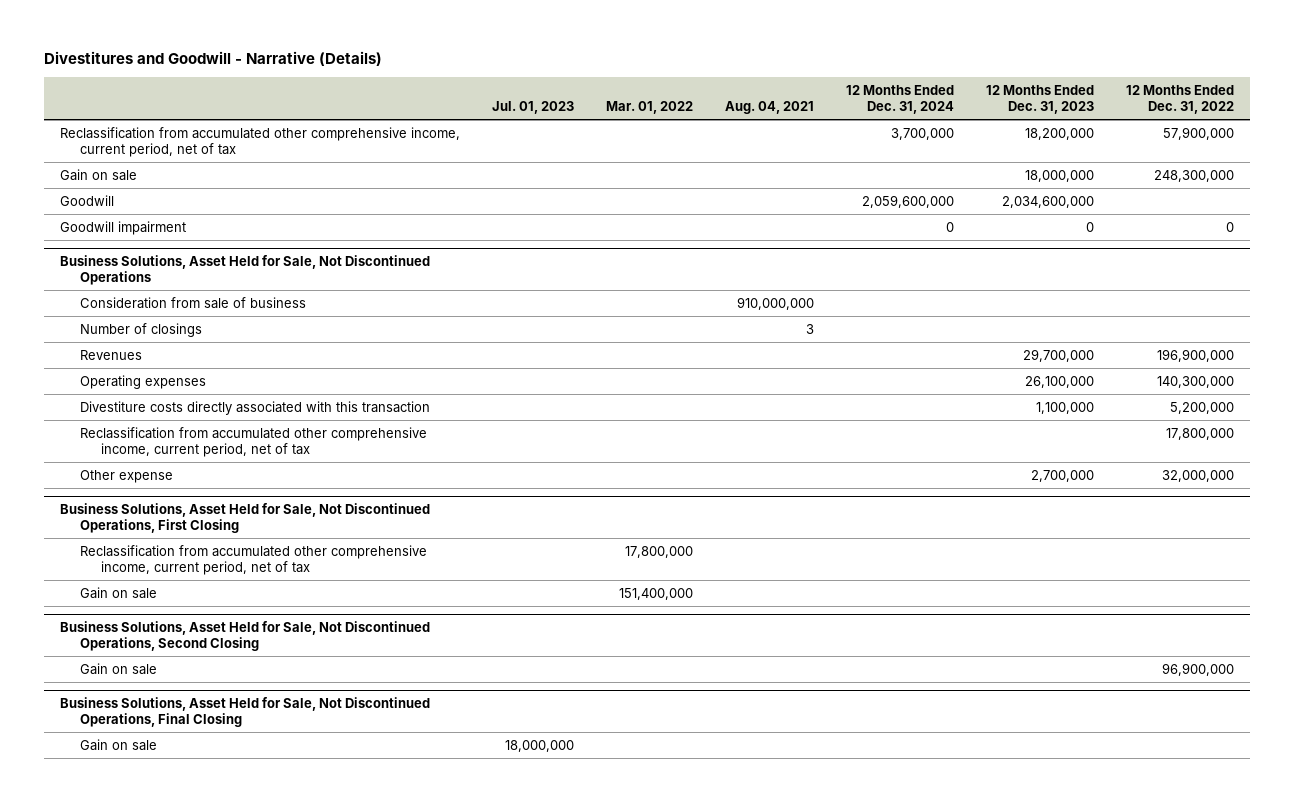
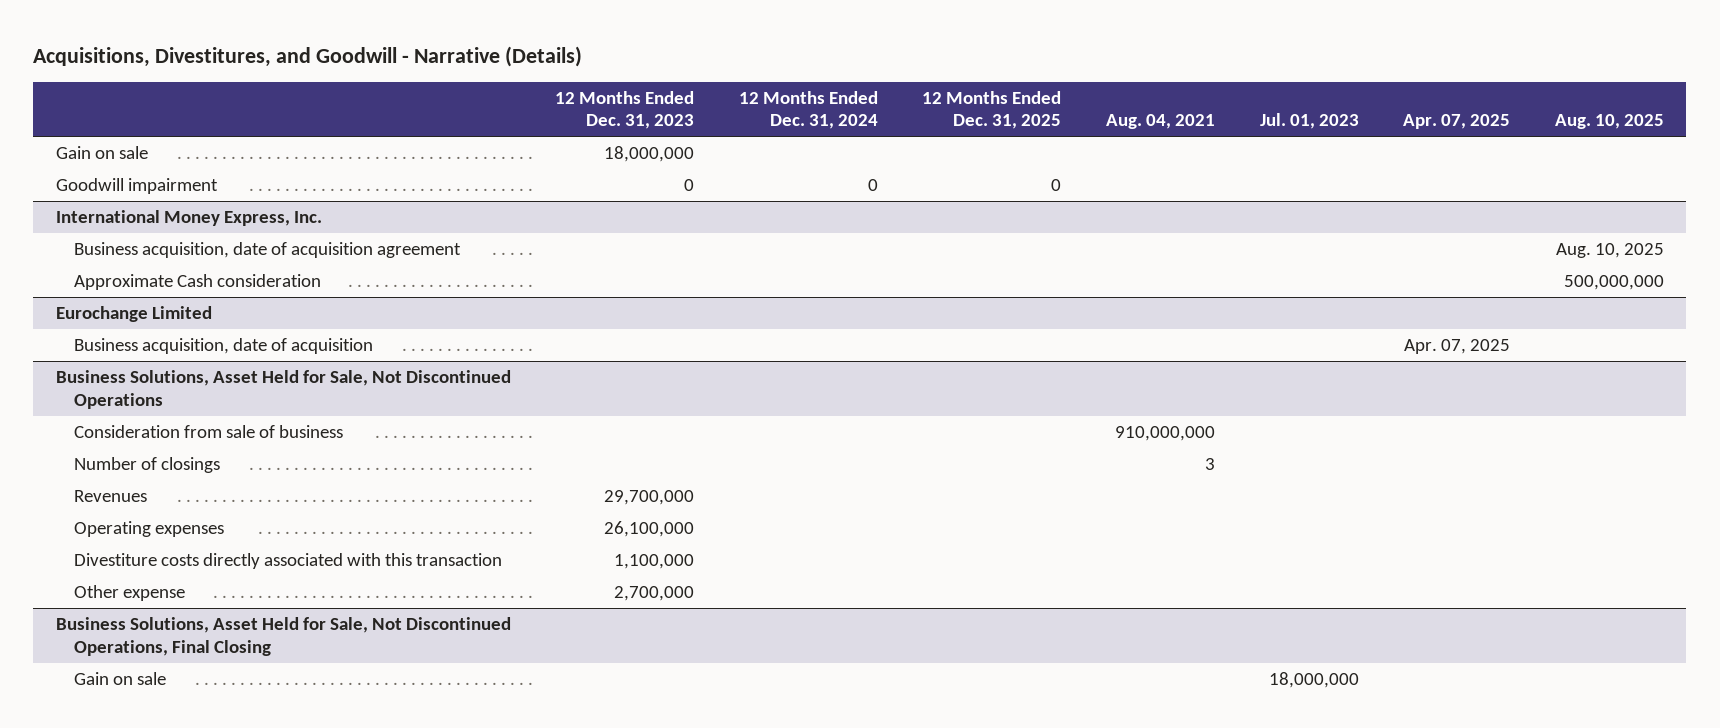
- Divestitures and Goodwill - Narrative (Details)
+ Acquisitions, Divestitures, and Goodwill - Narrative (Details)
- | Jul. 01, 2023 | Mar. 01, 2022 | Aug. 04, 2021 | 12 Months Ended Dec. 31, 2024 | 12 Months Ended Dec. 31, 2023 | 12 Months Ended Dec. 31, 2022
+ | 12 Months Ended Dec. 31, 2023 | 12 Months Ended Dec. 31, 2024 | 12 Months Ended Dec. 31, 2025 | Aug. 04, 2021 | Jul. 01, 2023 | Apr. 07, 2025 | Aug. 10, 2025
- Reclassification from accumulated other comprehensive income, current period, net of tax | | | | 3,700,000 | 18,200,000 | 57,900,000
- Goodwill | | | | 2,059,600,000 | 2,034,600,000 |
+ International Money Express, Inc.
+ Business acquisition, date of acquisition agreement | | | | | | | Aug. 10, 2025
+ Approximate Cash consideration | | | | | | | 500,000,000
+ Eurochange Limited
+ Business acquisition, date of acquisition | | | | | | Apr. 07, 2025 |
@ Business Solutions, Asset Held for Sale, Not Discontinued Operations
- Reclassification from accumulated other comprehensive income, current period, net of tax | | | | | | 17,800,000
- Business Solutions, Asset Held for Sale, Not Discontinued Operations, First Closing
- Reclassification from accumulated other comprehensive income, current period, net of tax | | 17,800,000 | | | |
- Gain on sale | | 151,400,000 | | | |
- Business Solutions, Asset Held for Sale, Not Discontinued Operations, Second Closing
- Gain on sale | | | | | | 96,900,000

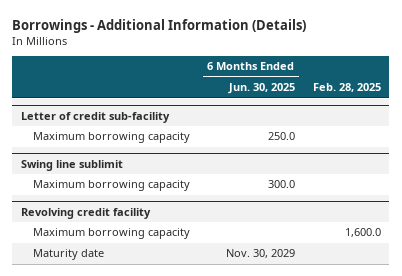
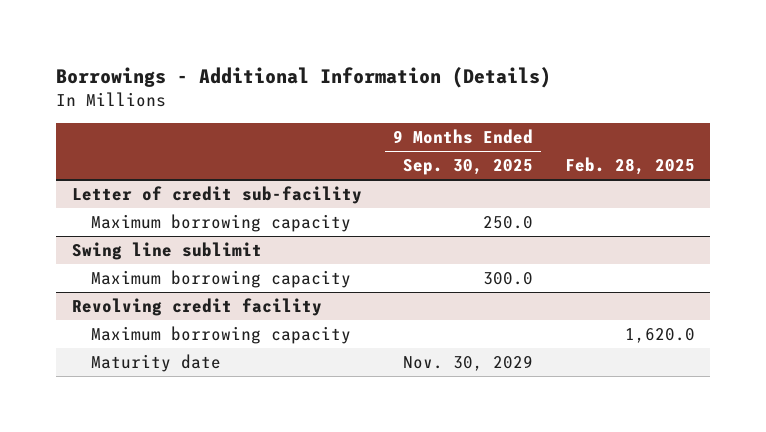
- | 6 Months Ended Jun. 30, 2025 | Feb. 28, 2025
+ | 9 Months Ended Sep. 30, 2025 | Feb. 28, 2025
@ Revolving credit facility
- Maximum borrowing capacity | | 1,600.0
+ Maximum borrowing capacity | | 1,620.0

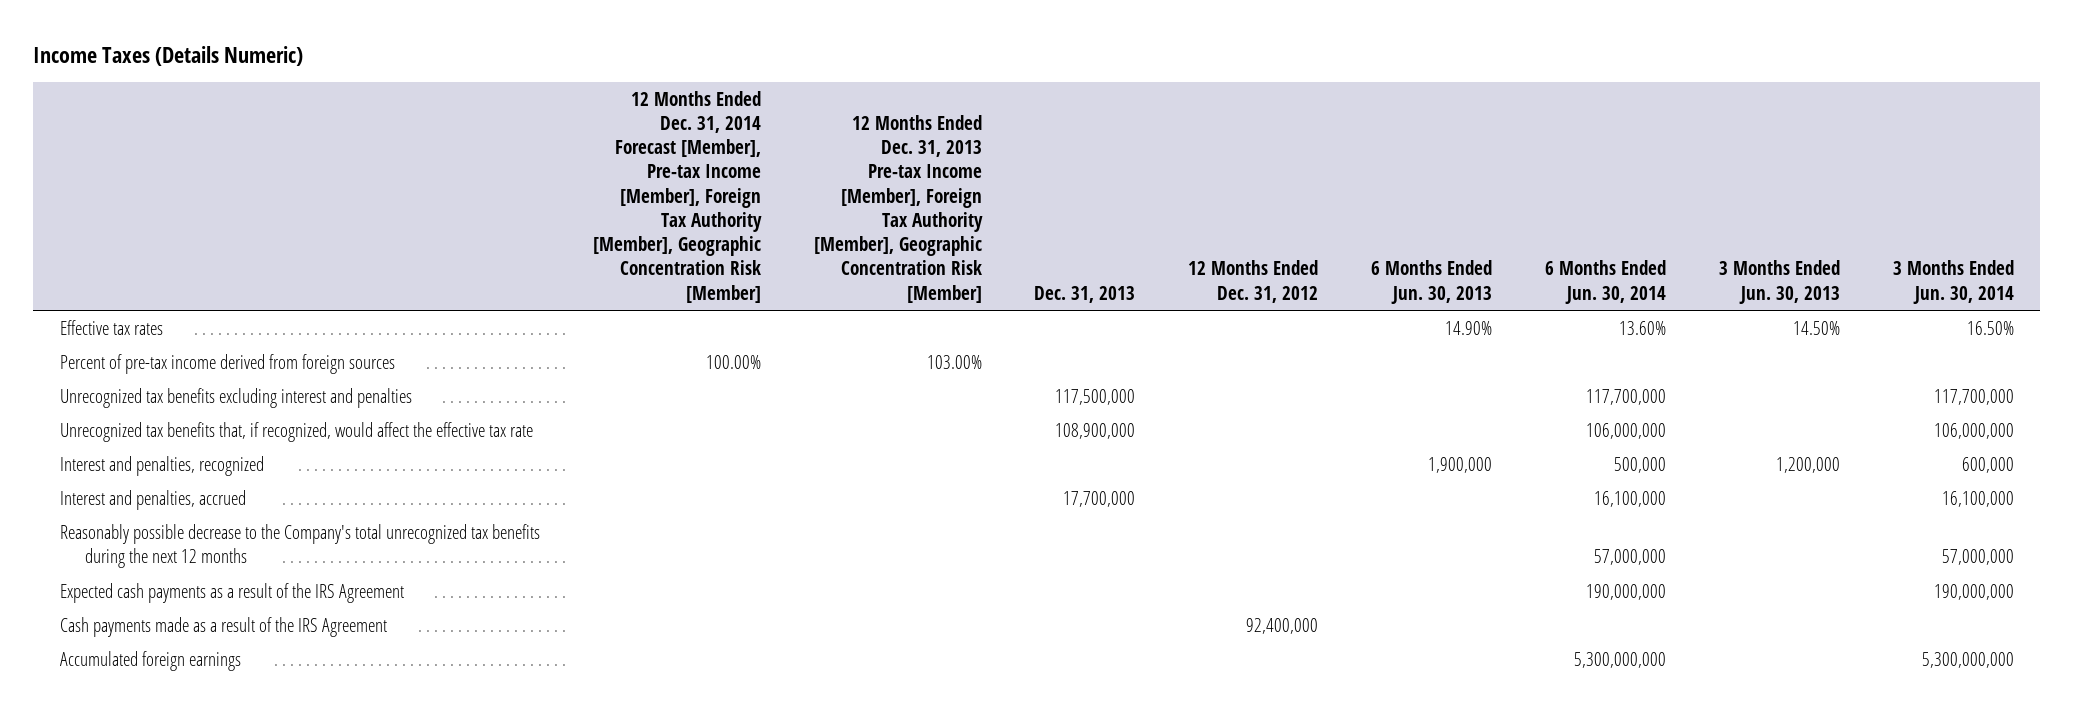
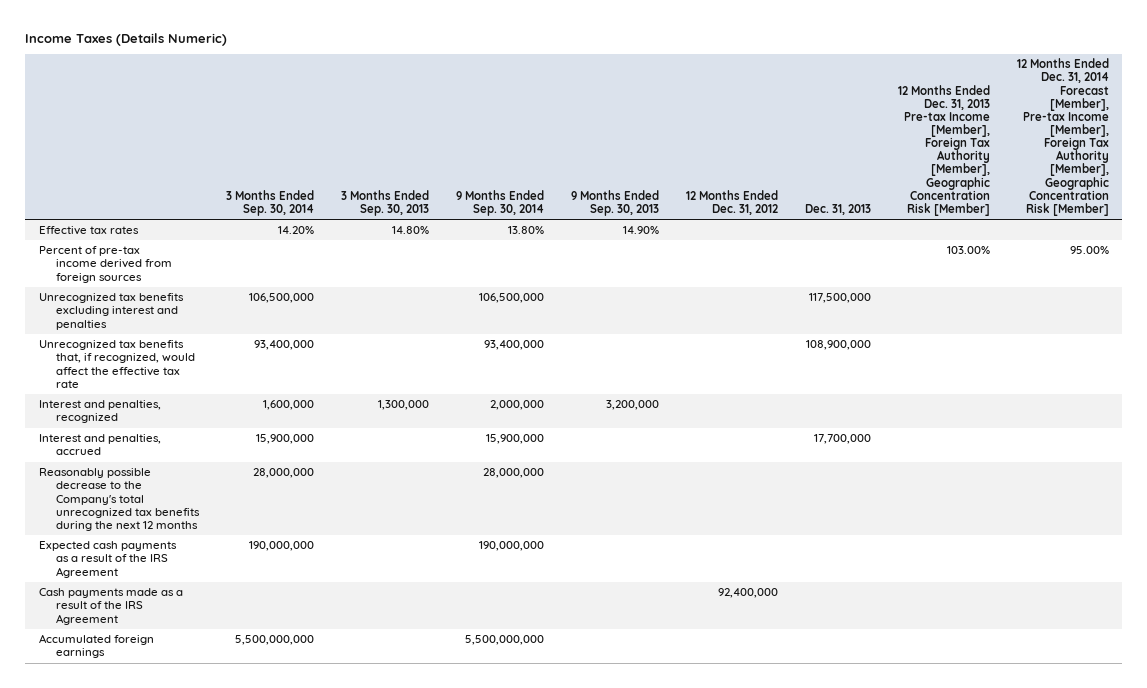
- | 12 Months Ended Dec. 31, 2014 Forecast [Member], Pre-tax Income [Member], Foreign Tax Authority [Member], Geographic Concentration Risk [Member] | 12 Months Ended Dec. 31, 2013 Pre-tax Income [Member], Foreign Tax Authority [Member], Geographic Concentration Risk [Member] | Dec. 31, 2013 | 12 Months Ended Dec. 31, 2012 | 6 Months Ended Jun. 30, 2013 | 6 Months Ended Jun. 30, 2014 | 3 Months Ended Jun. 30, 2013 | 3 Months Ended Jun. 30, 2014
+ | 3 Months Ended Sep. 30, 2014 | 3 Months Ended Sep. 30, 2013 | 9 Months Ended Sep. 30, 2014 | 9 Months Ended Sep. 30, 2013 | 12 Months Ended Dec. 31, 2012 | Dec. 31, 2013 | 12 Months Ended Dec. 31, 2013 Pre-tax Income [Member], Foreign Tax Authority [Member], Geographic Concentration Risk [Member] | 12 Months Ended Dec. 31, 2014 Forecast [Member], Pre-tax Income [Member], Foreign Tax Authority [Member], Geographic Concentration Risk [Member]
- Percent of pre-tax income derived from foreign sources | 100.00% | 103.00% | | | | | |
+ Percent of pre-tax income derived from foreign sources | | | | | | | 103.00% | 95.00%

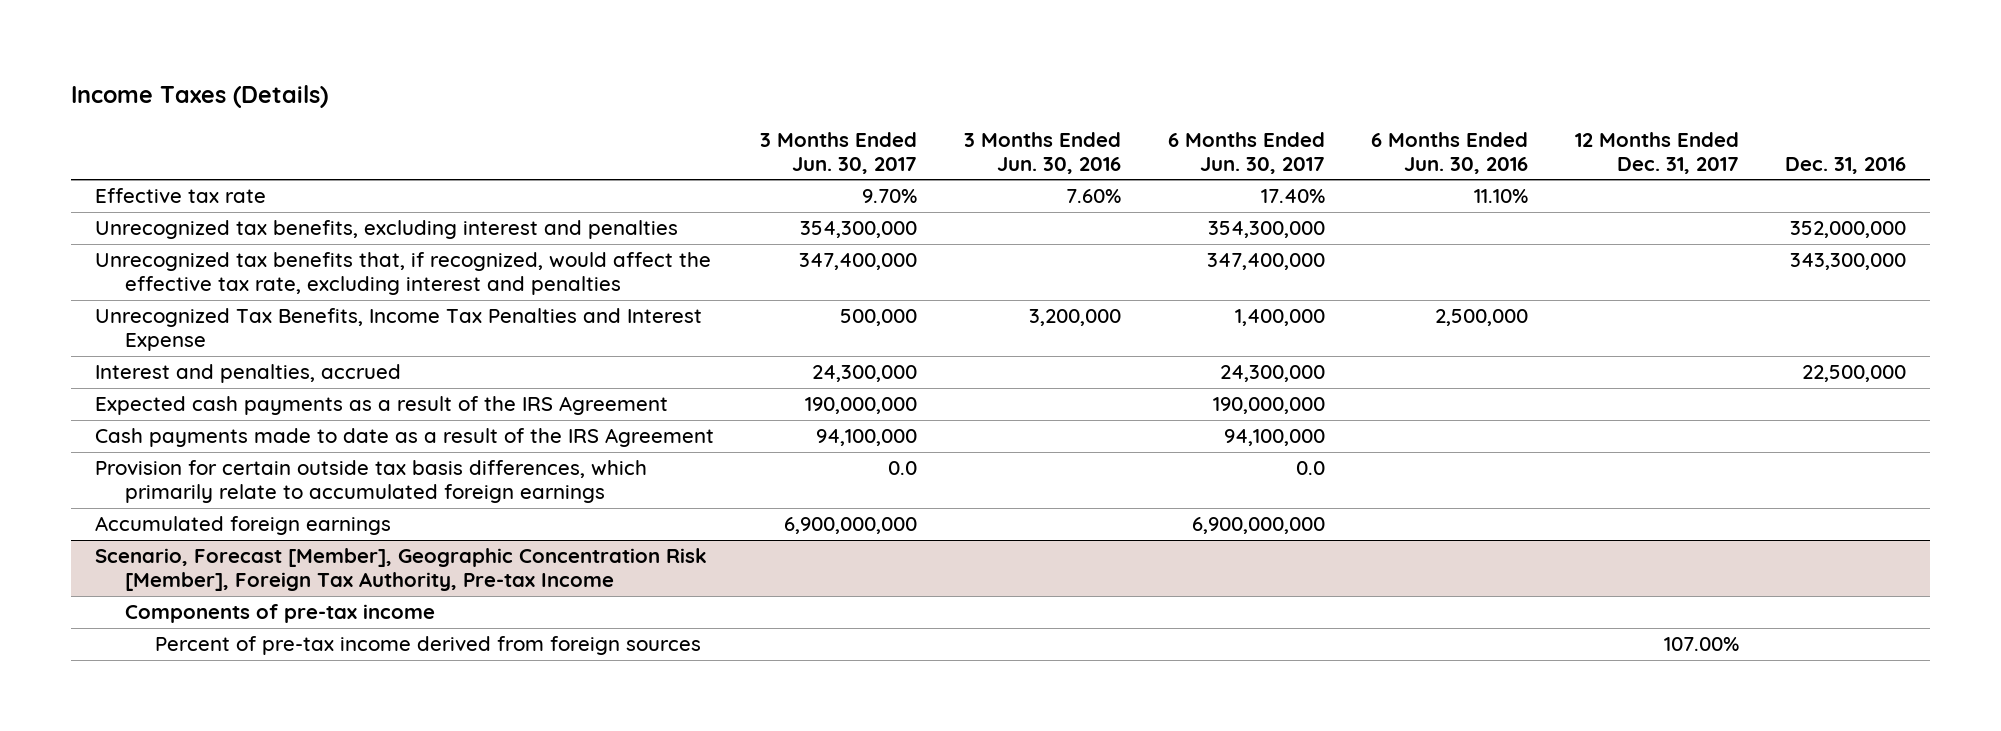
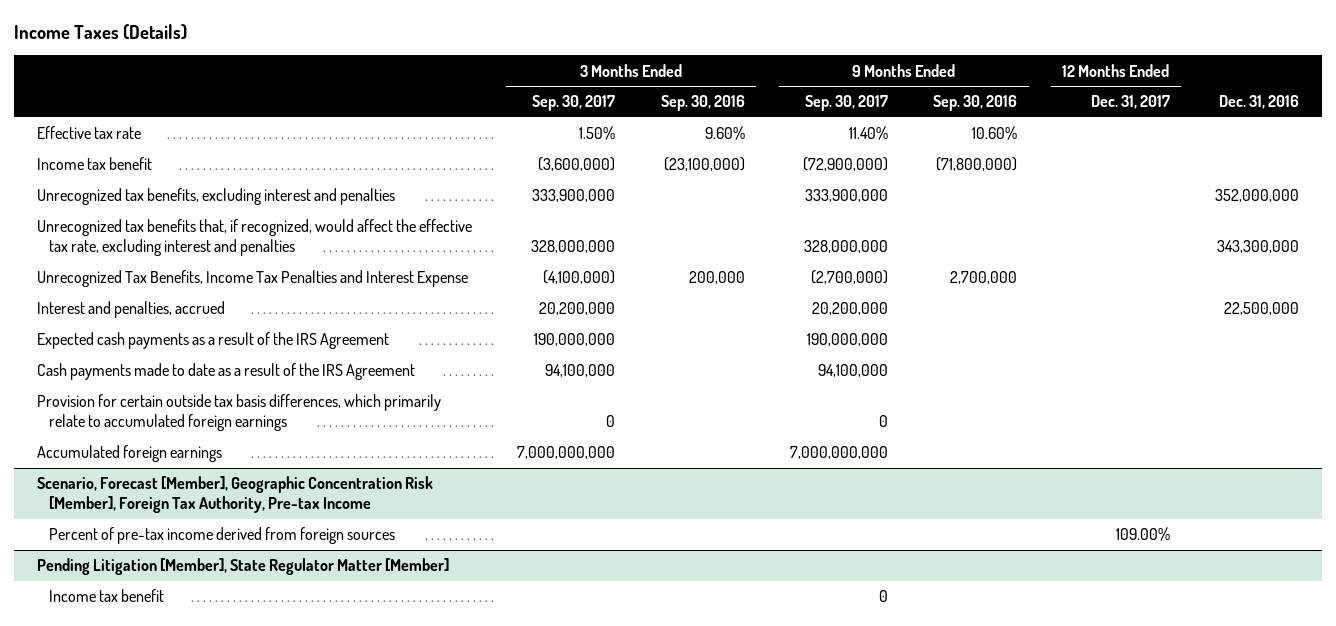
- | 3 Months Ended Jun. 30, 2017 | 3 Months Ended Jun. 30, 2016 | 6 Months Ended Jun. 30, 2017 | 6 Months Ended Jun. 30, 2016 | 12 Months Ended Dec. 31, 2017 | Dec. 31, 2016
+ | 3 Months Ended Sep. 30, 2017 | 3 Months Ended Sep. 30, 2016 | 9 Months Ended Sep. 30, 2017 | 9 Months Ended Sep. 30, 2016 | 12 Months Ended Dec. 31, 2017 | Dec. 31, 2016
+ Income tax benefit | (3,600,000) | (23,100,000) | (72,900,000) | (71,800,000) | |
@ Scenario, Forecast [Member], Geographic Concentration Risk [Member], Foreign Tax Authority, Pre-tax Income
- Components of pre-tax income
- Percent of pre-tax income derived from foreign sources | | | | | 107.00% |
+ Percent of pre-tax income derived from foreign sources | | | | | 109.00% |
+ Pending Litigation [Member], State Regulator Matter [Member]
+ Income tax benefit | | | 0 | | |

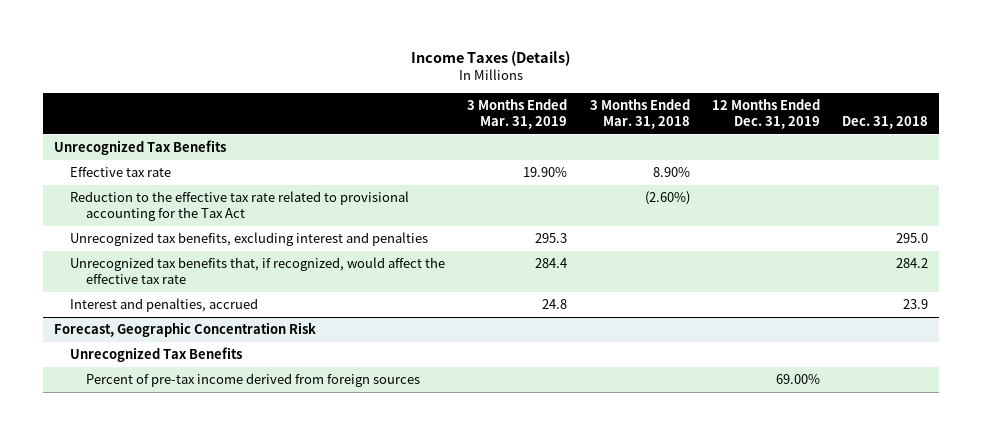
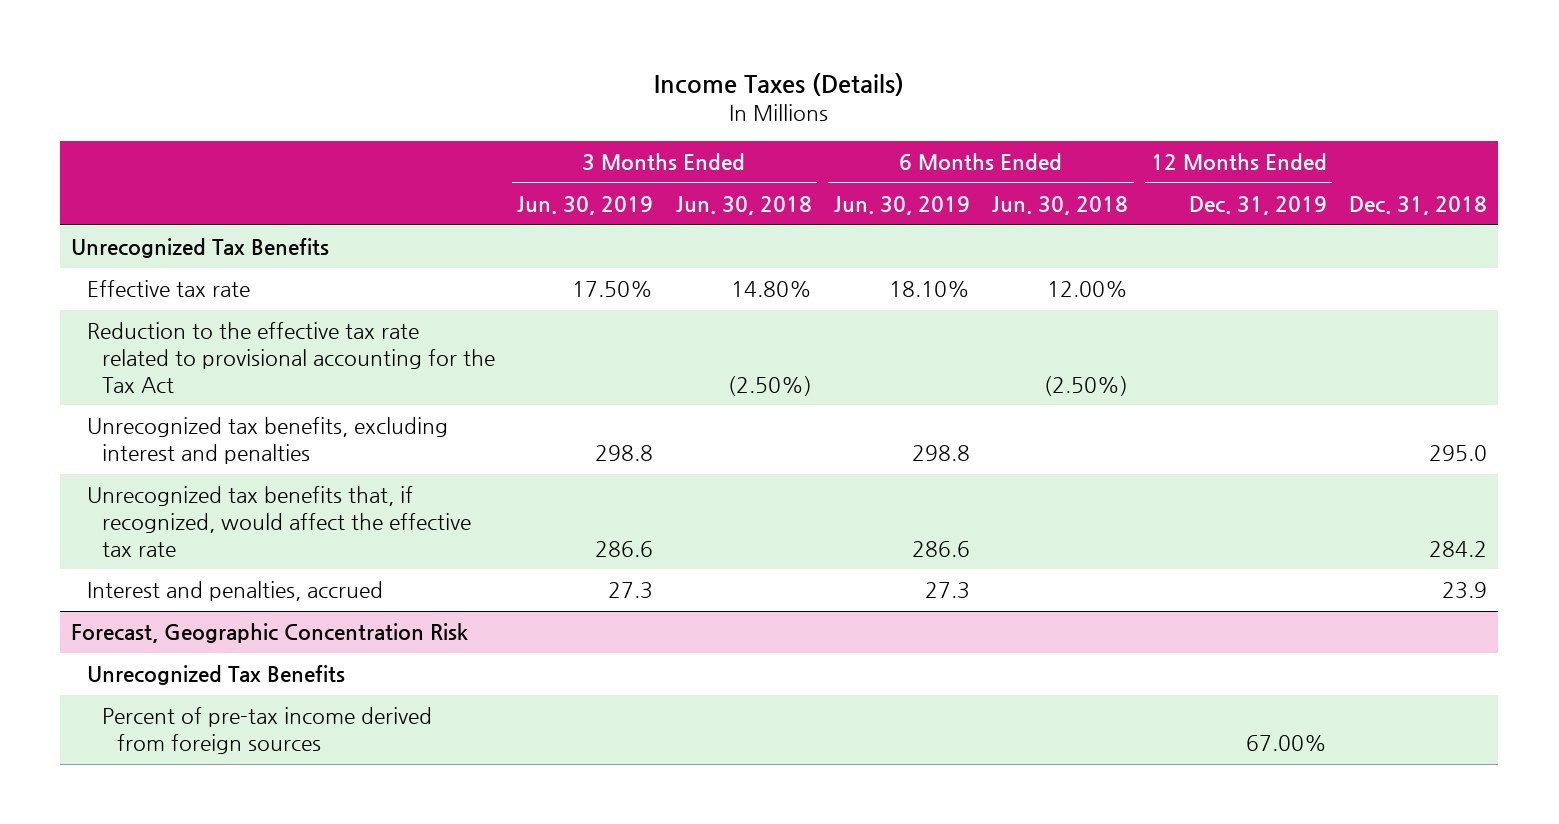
- | 3 Months Ended Mar. 31, 2019 | 3 Months Ended Mar. 31, 2018 | 12 Months Ended Dec. 31, 2019 | Dec. 31, 2018
+ | 3 Months Ended Jun. 30, 2019 | 3 Months Ended Jun. 30, 2018 | 6 Months Ended Jun. 30, 2019 | 6 Months Ended Jun. 30, 2018 | 12 Months Ended Dec. 31, 2019 | Dec. 31, 2018
@ Forecast, Geographic Concentration Risk
- Percent of pre-tax income derived from foreign sources | | | 69.00% |
+ Percent of pre-tax income derived from foreign sources | | | | | 67.00% |

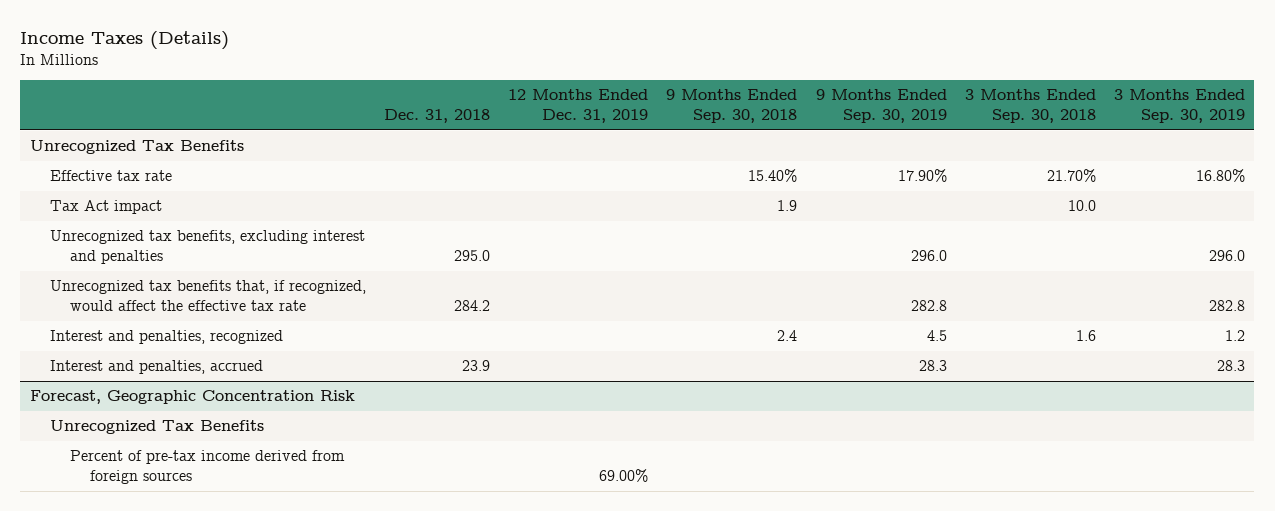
- | 3 Months Ended Jun. 30, 2019 | 3 Months Ended Jun. 30, 2018 | 6 Months Ended Jun. 30, 2019 | 6 Months Ended Jun. 30, 2018 | 12 Months Ended Dec. 31, 2019 | Dec. 31, 2018
+ | Dec. 31, 2018 | 12 Months Ended Dec. 31, 2019 | 9 Months Ended Sep. 30, 2018 | 9 Months Ended Sep. 30, 2019 | 3 Months Ended Sep. 30, 2018 | 3 Months Ended Sep. 30, 2019
- Reduction to the effective tax rate related to provisional accounting for the Tax Act | | (2.50%) | | (2.50%) | |
+ Tax Act impact | | | 1.9 | | 10.0 |
+ Interest and penalties, recognized | | | 2.4 | 4.5 | 1.6 | 1.2
@ Forecast, Geographic Concentration Risk
- Percent of pre-tax income derived from foreign sources | | | | | 67.00% |
+ Percent of pre-tax income derived from foreign sources | | 69.00% | | | |

